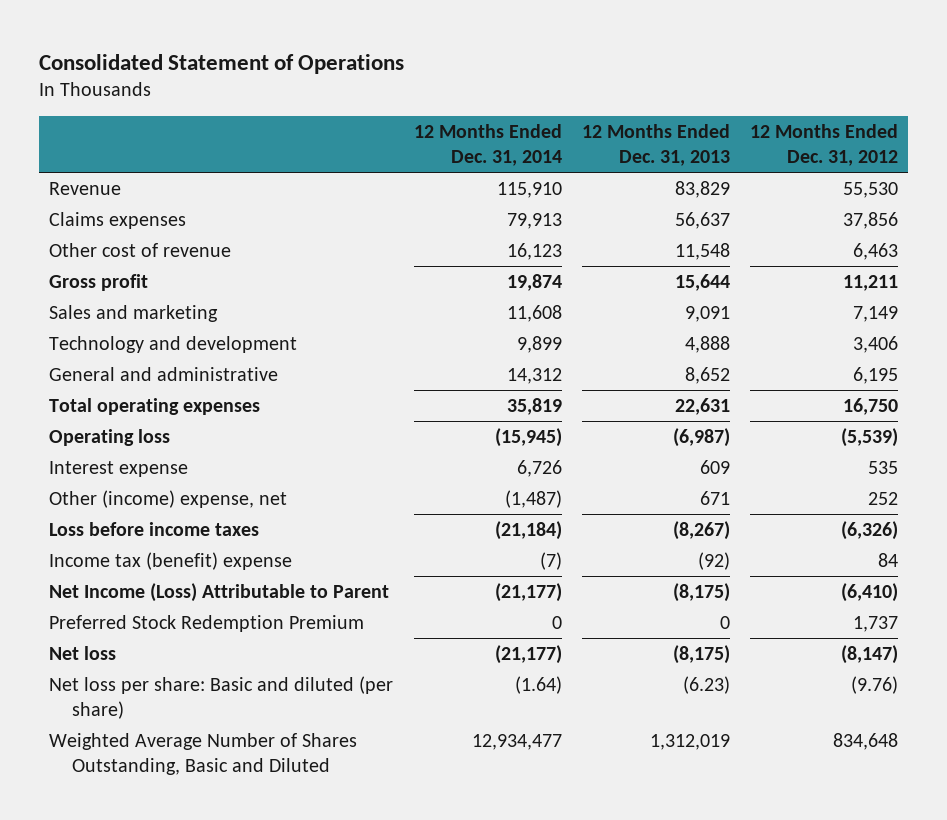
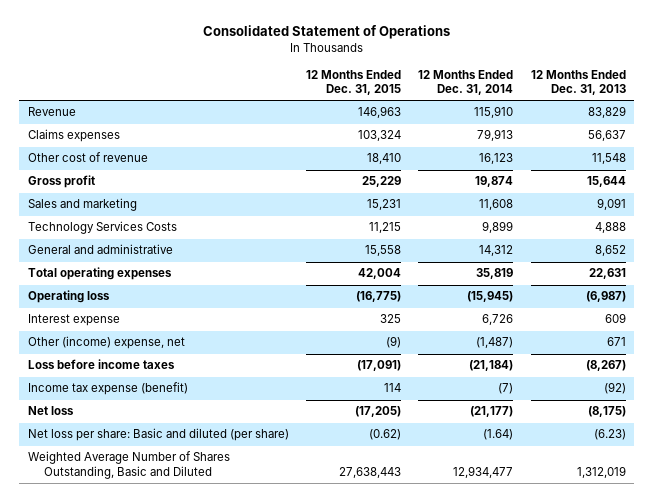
- | 12 Months Ended Dec. 31, 2014 | 12 Months Ended Dec. 31, 2013 | 12 Months Ended Dec. 31, 2012
+ | 12 Months Ended Dec. 31, 2015 | 12 Months Ended Dec. 31, 2014 | 12 Months Ended Dec. 31, 2013
- Technology and development | 9,899 | 4,888 | 3,406
+ Technology Services Costs | 11,215 | 9,899 | 4,888
- Income tax (benefit) expense | (7) | (92) | 84
- Net Income (Loss) Attributable to Parent | (21,177) | (8,175) | (6,410)
- Preferred Stock Redemption Premium | 0 | 0 | 1,737
+ Income tax expense (benefit) | 114 | (7) | (92)

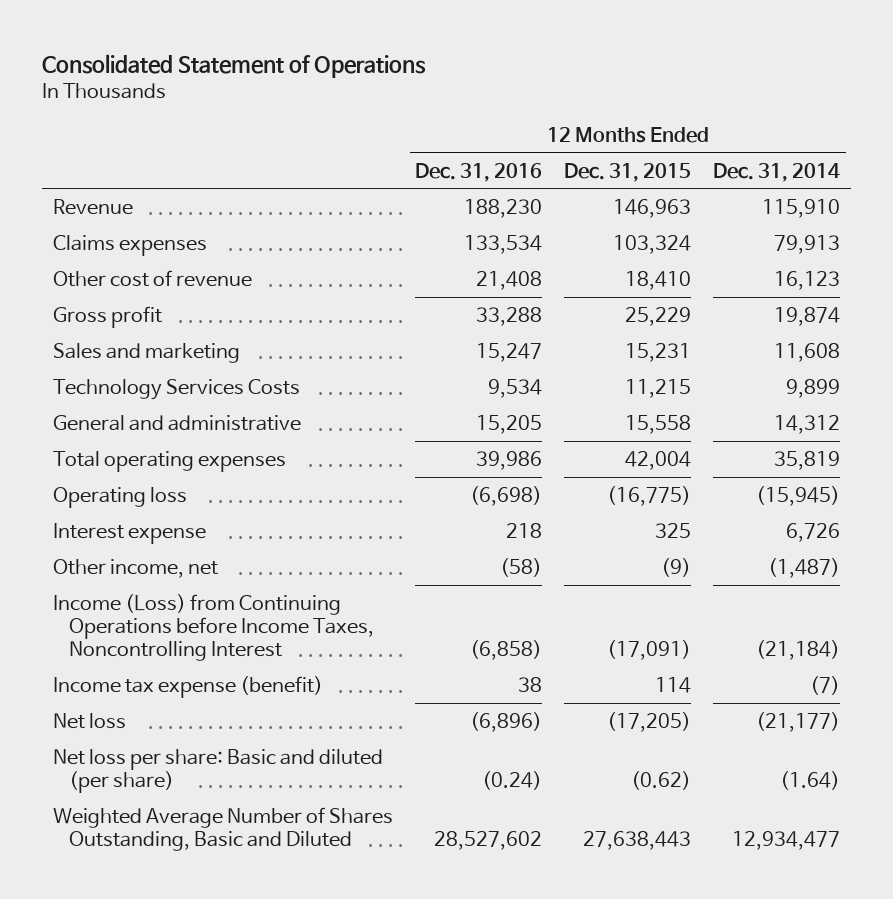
- | 12 Months Ended Dec. 31, 2015 | 12 Months Ended Dec. 31, 2014 | 12 Months Ended Dec. 31, 2013
+ | 12 Months Ended Dec. 31, 2016 | 12 Months Ended Dec. 31, 2015 | 12 Months Ended Dec. 31, 2014
- Other (income) expense, net | (9) | (1,487) | 671
- Loss before income taxes | (17,091) | (21,184) | (8,267)
+ Other income, net | (58) | (9) | (1,487)
+ Income (Loss) from Continuing Operations before Income Taxes, Noncontrolling Interest | (6,858) | (17,091) | (21,184)

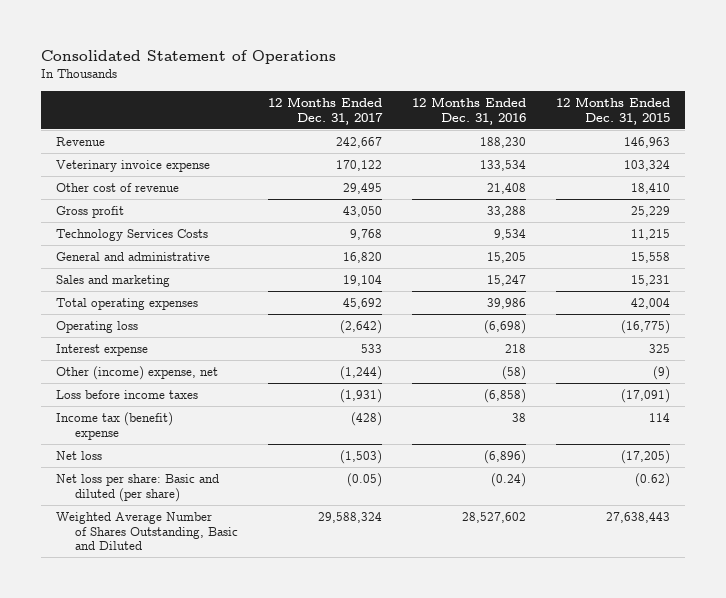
- | 12 Months Ended Dec. 31, 2016 | 12 Months Ended Dec. 31, 2015 | 12 Months Ended Dec. 31, 2014
+ | 12 Months Ended Dec. 31, 2017 | 12 Months Ended Dec. 31, 2016 | 12 Months Ended Dec. 31, 2015
- Claims expenses | 133,534 | 103,324 | 79,913
+ Veterinary invoice expense | 170,122 | 133,534 | 103,324
moved down: Sales and marketing | 19,104 | 15,247 | 15,231
- Other income, net | (58) | (9) | (1,487)
- Income (Loss) from Continuing Operations before Income Taxes, Noncontrolling Interest | (6,858) | (17,091) | (21,184)
- Income tax expense (benefit) | 38 | 114 | (7)
+ Other (income) expense, net | (1,244) | (58) | (9)
+ Loss before income taxes | (1,931) | (6,858) | (17,091)
+ Income tax (benefit) expense | (428) | 38 | 114

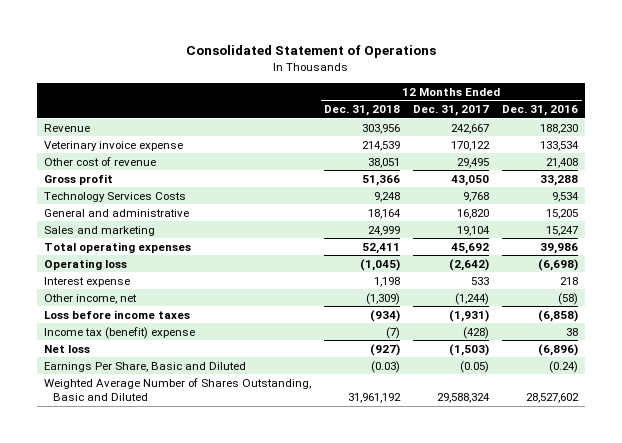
- | 12 Months Ended Dec. 31, 2017 | 12 Months Ended Dec. 31, 2016 | 12 Months Ended Dec. 31, 2015
+ | 12 Months Ended Dec. 31, 2018 | 12 Months Ended Dec. 31, 2017 | 12 Months Ended Dec. 31, 2016
- Other (income) expense, net | (1,244) | (58) | (9)
+ Other income, net | (1,309) | (1,244) | (58)
- Net loss per share: Basic and diluted (per share) | (0.05) | (0.24) | (0.62)
+ Earnings Per Share, Basic and Diluted | (0.03) | (0.05) | (0.24)

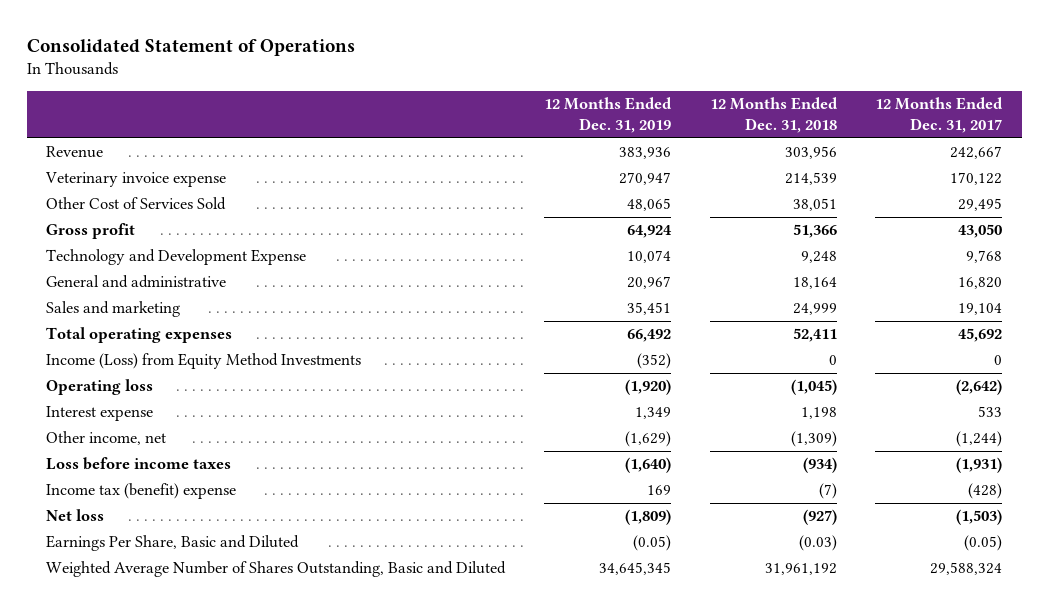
- | 12 Months Ended Dec. 31, 2018 | 12 Months Ended Dec. 31, 2017 | 12 Months Ended Dec. 31, 2016
+ | 12 Months Ended Dec. 31, 2019 | 12 Months Ended Dec. 31, 2018 | 12 Months Ended Dec. 31, 2017
- Other cost of revenue | 38,051 | 29,495 | 21,408
+ Other Cost of Services Sold | 48,065 | 38,051 | 29,495
- Technology Services Costs | 9,248 | 9,768 | 9,534
+ Technology and Development Expense | 10,074 | 9,248 | 9,768
+ Income (Loss) from Equity Method Investments | (352) | 0 | 0

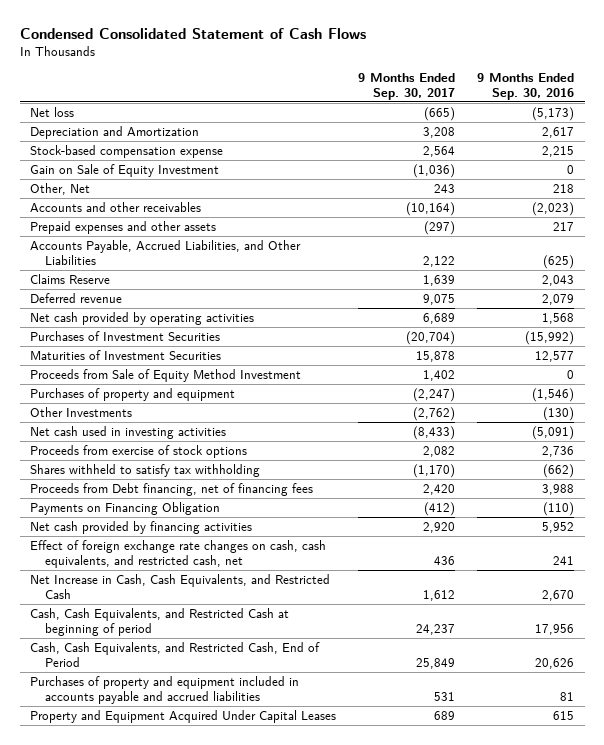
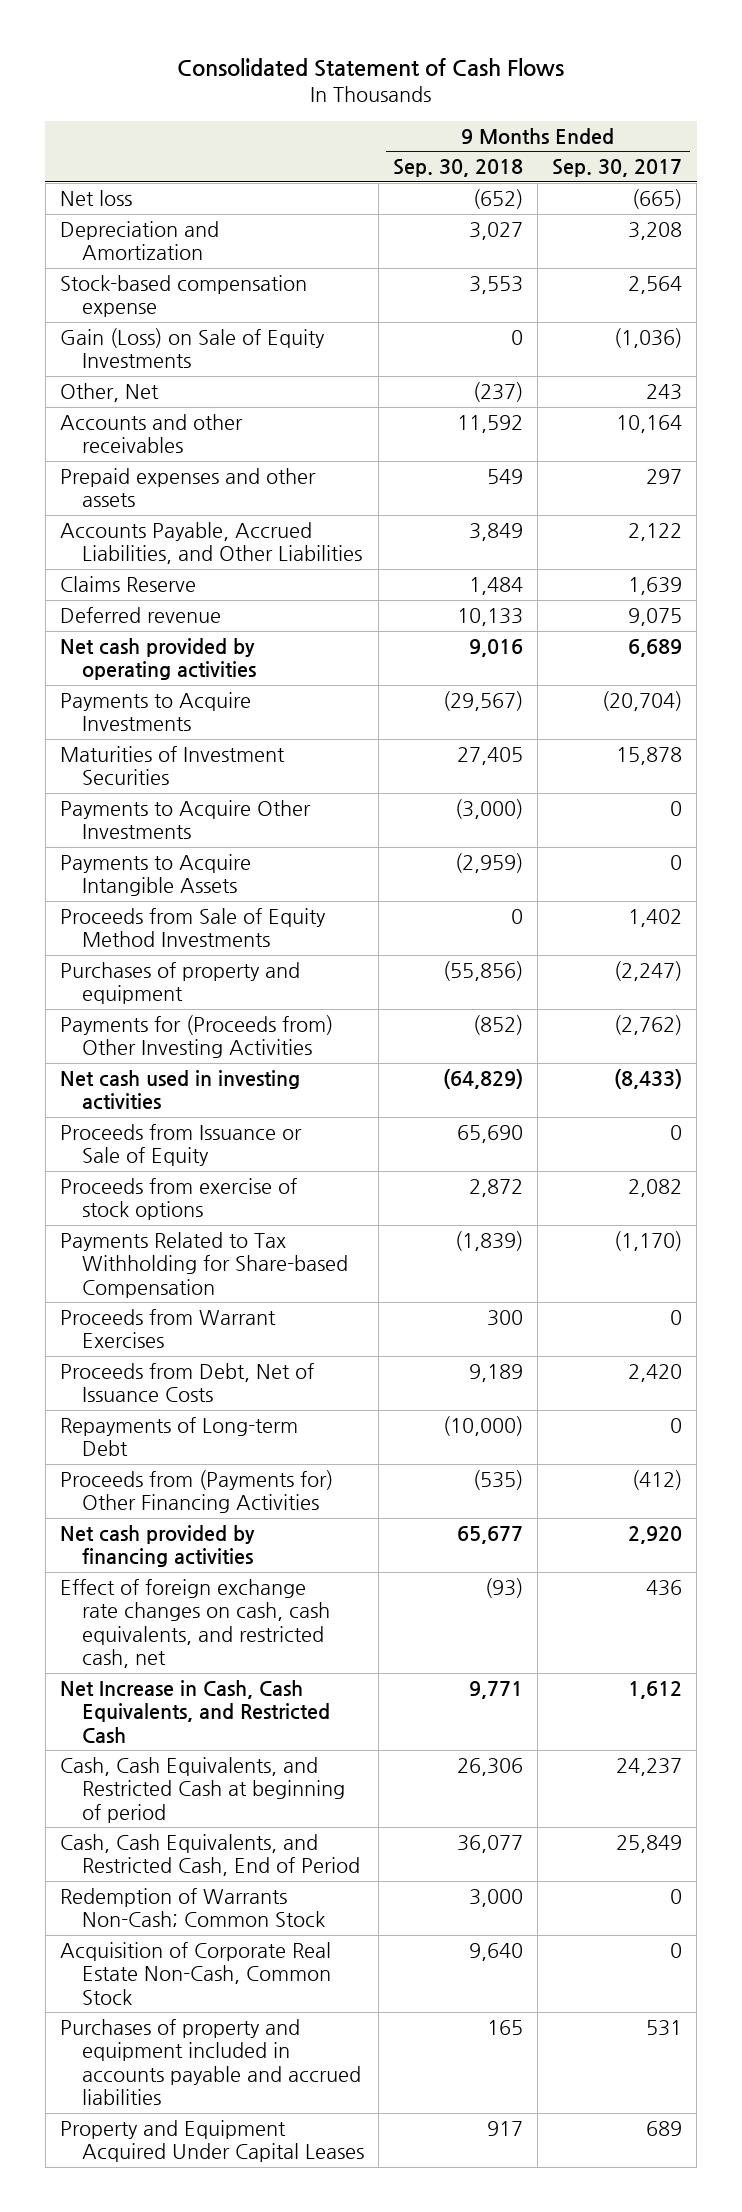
- Condensed Consolidated Statement of Cash Flows
+ Consolidated Statement of Cash Flows
- | 9 Months Ended Sep. 30, 2017 | 9 Months Ended Sep. 30, 2016
+ | 9 Months Ended Sep. 30, 2018 | 9 Months Ended Sep. 30, 2017
- Gain on Sale of Equity Investment | (1,036) | 0
+ Gain (Loss) on Sale of Equity Investments | 0 | (1,036)
- Accounts and other receivables | (10,164) | (2,023)
- Prepaid expenses and other assets | (297) | 217
+ Accounts and other receivables | 11,592 | 10,164
+ Prepaid expenses and other assets | 549 | 297
- Purchases of Investment Securities | (20,704) | (15,992)
+ Payments to Acquire Investments | (29,567) | (20,704)
- Proceeds from Sale of Equity Method Investment | 1,402 | 0
+ Payments to Acquire Other Investments | (3,000) | 0
+ Payments to Acquire Intangible Assets | (2,959) | 0
+ Proceeds from Sale of Equity Method Investments | 0 | 1,402
- Other Investments | (2,762) | (130)
+ Payments for (Proceeds from) Other Investing Activities | (852) | (2,762)
+ Proceeds from Issuance or Sale of Equity | 65,690 | 0
- Shares withheld to satisfy tax withholding | (1,170) | (662)
- Proceeds from Debt financing, net of financing fees | 2,420 | 3,988
- Payments on Financing Obligation | (412) | (110)
+ Payments Related to Tax Withholding for Share-based Compensation | (1,839) | (1,170)
+ Proceeds from Warrant Exercises | 300 | 0
+ Proceeds from Debt, Net of Issuance Costs | 9,189 | 2,420
+ Repayments of Long-term Debt | (10,000) | 0
+ Proceeds from (Payments for) Other Financing Activities | (535) | (412)
+ Redemption of Warrants Non-Cash; Common Stock | 3,000 | 0
+ Acquisition of Corporate Real Estate Non-Cash, Common Stock | 9,640 | 0

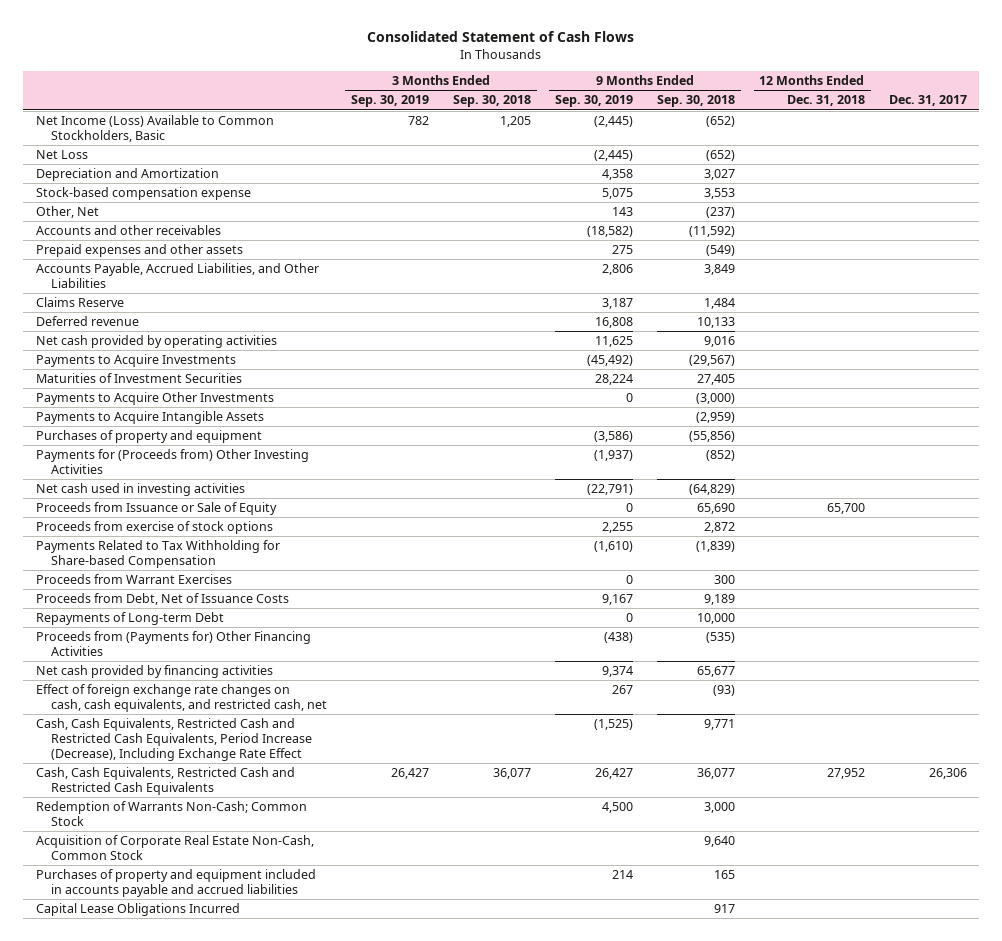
- | 9 Months Ended Sep. 30, 2018 | 9 Months Ended Sep. 30, 2017
+ | 3 Months Ended Sep. 30, 2019 | 3 Months Ended Sep. 30, 2018 | 9 Months Ended Sep. 30, 2019 | 9 Months Ended Sep. 30, 2018 | 12 Months Ended Dec. 31, 2018 | Dec. 31, 2017
- Net loss | (652) | (665)
+ Net Income (Loss) Available to Common Stockholders, Basic | 782 | 1,205 | (2,445) | (652) | |
+ Net Loss | | | (2,445) | (652) | |
- Gain (Loss) on Sale of Equity Investments | 0 | (1,036)
- Accounts and other receivables | 11,592 | 10,164
- Prepaid expenses and other assets | 549 | 297
+ Accounts and other receivables | | | (18,582) | (11,592) | |
+ Prepaid expenses and other assets | | | 275 | (549) | |
- Proceeds from Sale of Equity Method Investments | 0 | 1,402
- Repayments of Long-term Debt | (10,000) | 0
+ Repayments of Long-term Debt | | | 0 | 10,000 | |
- Net Increase in Cash, Cash Equivalents, and Restricted Cash | 9,771 | 1,612
- Cash, Cash Equivalents, and Restricted Cash at beginning of period | 26,306 | 24,237
- Cash, Cash Equivalents, and Restricted Cash, End of Period | 36,077 | 25,849
+ Cash, Cash Equivalents, Restricted Cash and Restricted Cash Equivalents, Period Increase (Decrease), Including Exchange Rate Effect | | | (1,525) | 9,771 | |
+ Cash, Cash Equivalents, Restricted Cash and Restricted Cash Equivalents | 26,427 | 36,077 | 26,427 | 36,077 | 27,952 | 26,306
- Property and Equipment Acquired Under Capital Leases | 917 | 689
+ Capital Lease Obligations Incurred | | | | 917 | |

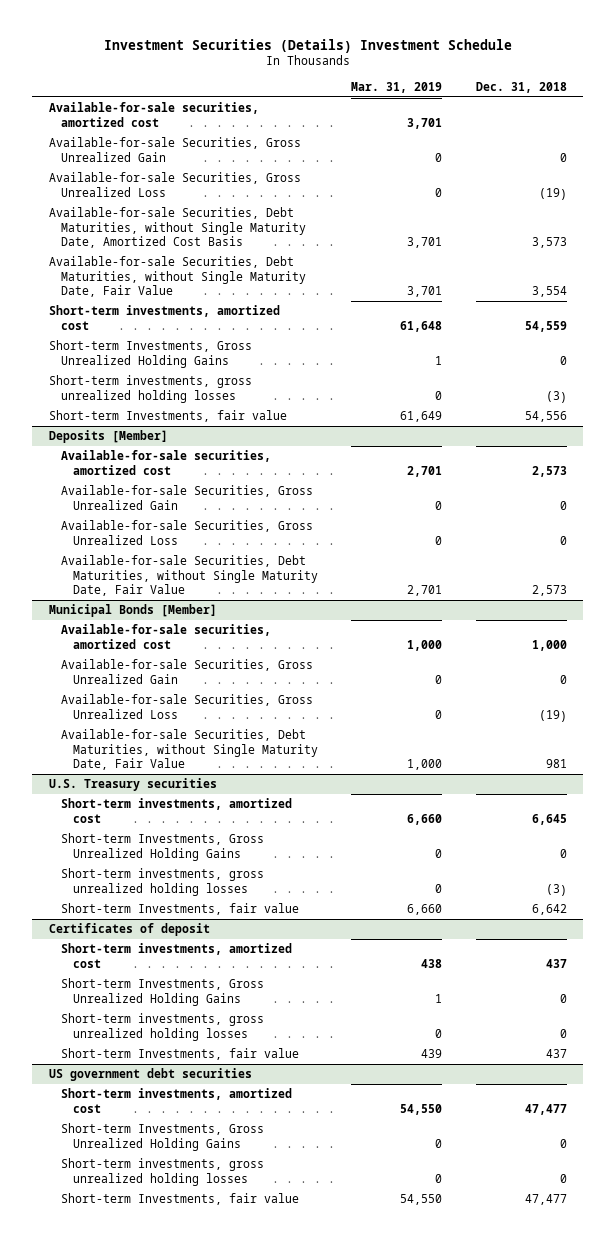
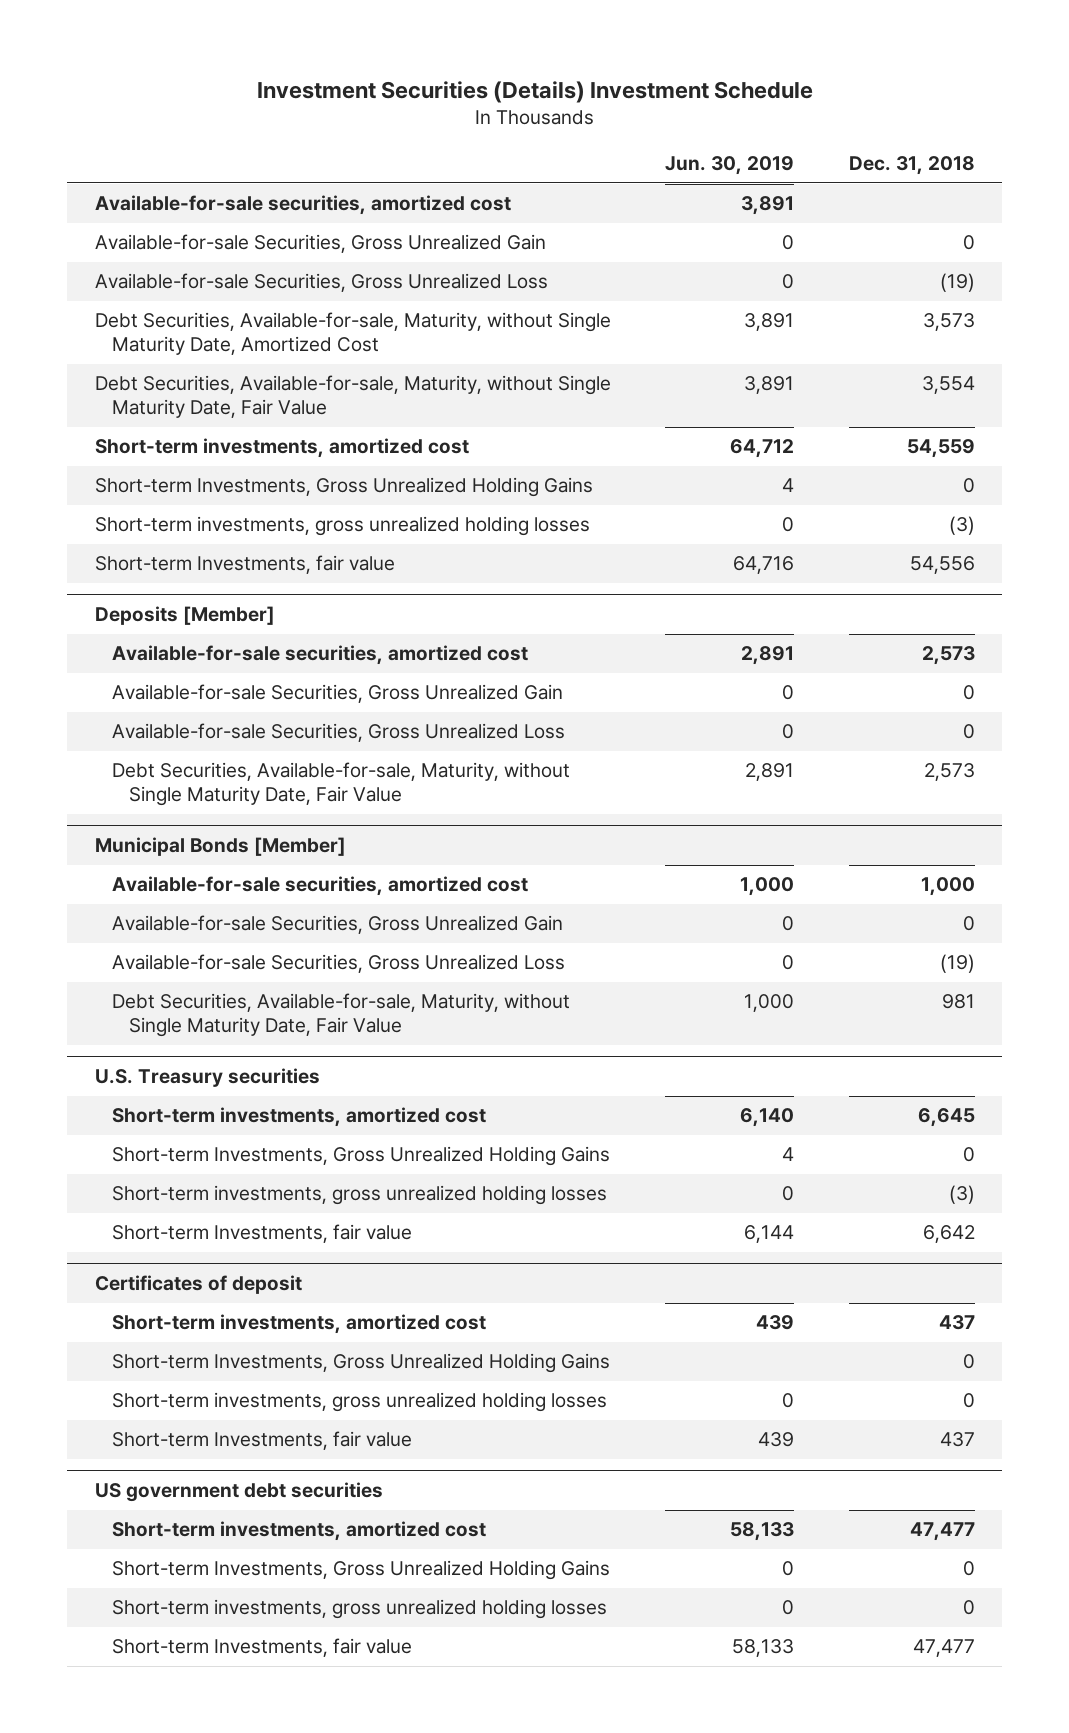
- | Mar. 31, 2019 | Dec. 31, 2018
+ | Jun. 30, 2019 | Dec. 31, 2018
- Available-for-sale Securities, Debt Maturities, without Single Maturity Date, Amortized Cost Basis | 3,701 | 3,573
- Available-for-sale Securities, Debt Maturities, without Single Maturity Date, Fair Value | 3,701 | 3,554
+ Debt Securities, Available-for-sale, Maturity, without Single Maturity Date, Amortized Cost | 3,891 | 3,573
+ Debt Securities, Available-for-sale, Maturity, without Single Maturity Date, Fair Value | 3,891 | 3,554
@ Deposits [Member]
- Available-for-sale Securities, Debt Maturities, without Single Maturity Date, Fair Value | 2,701 | 2,573
+ Debt Securities, Available-for-sale, Maturity, without Single Maturity Date, Fair Value | 2,891 | 2,573
@ Municipal Bonds [Member]
- Available-for-sale Securities, Debt Maturities, without Single Maturity Date, Fair Value | 1,000 | 981
+ Debt Securities, Available-for-sale, Maturity, without Single Maturity Date, Fair Value | 1,000 | 981

